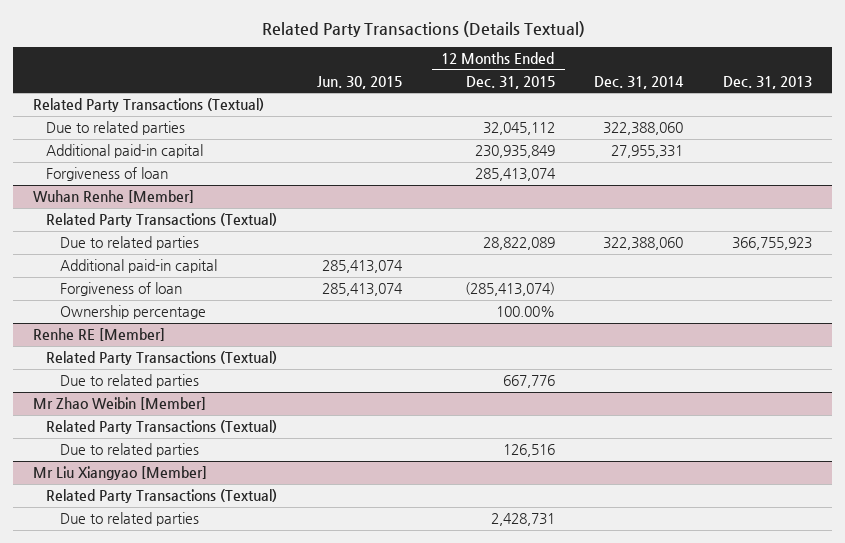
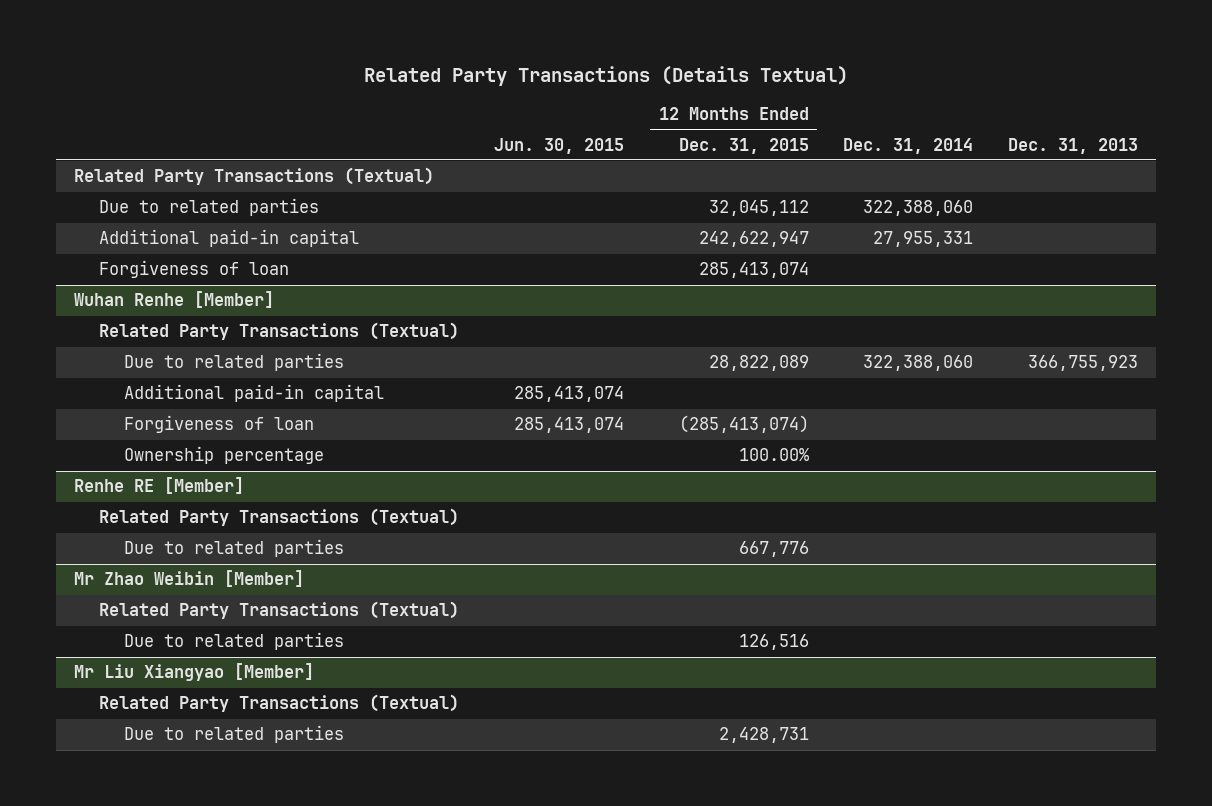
- Additional paid-in capital | | 230,935,849 | 27,955,331 |
+ Additional paid-in capital | | 242,622,947 | 27,955,331 |

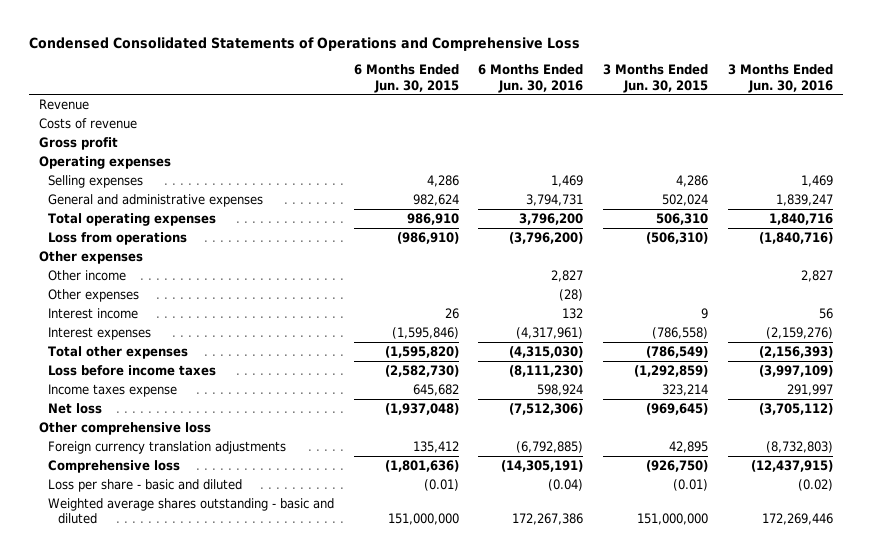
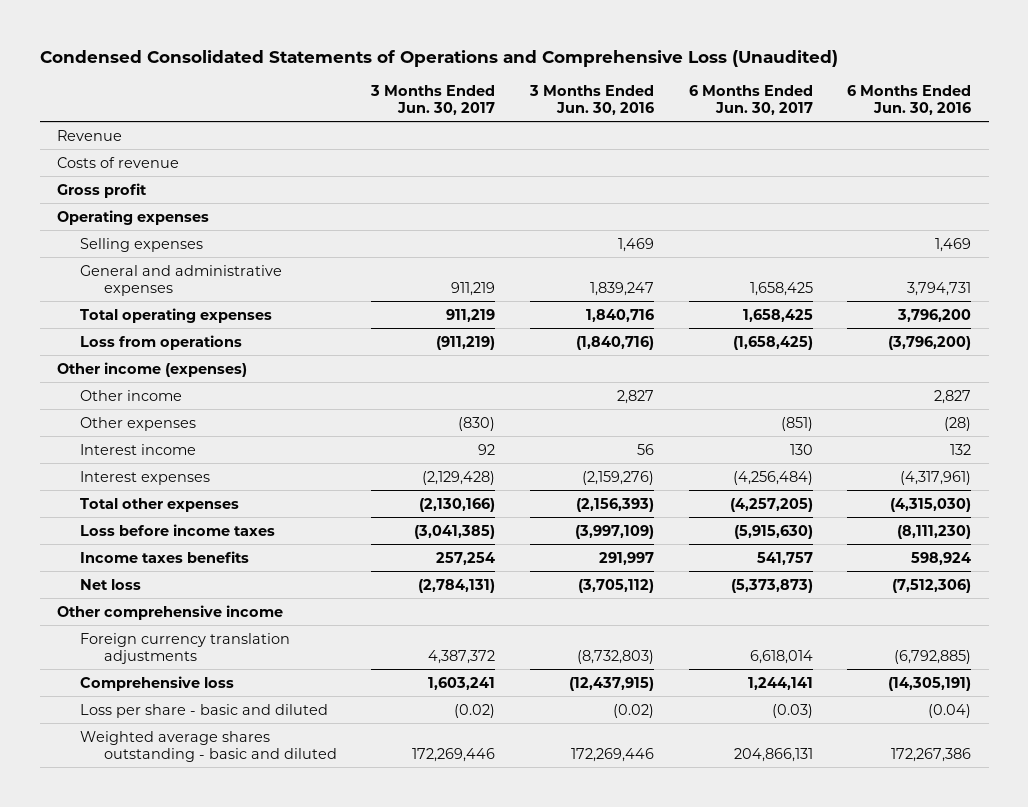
- Condensed Consolidated Statements of Operations and Comprehensive Loss
+ Condensed Consolidated Statements of Operations and Comprehensive Loss (Unaudited)
- | 6 Months Ended Jun. 30, 2015 | 6 Months Ended Jun. 30, 2016 | 3 Months Ended Jun. 30, 2015 | 3 Months Ended Jun. 30, 2016
+ | 3 Months Ended Jun. 30, 2017 | 3 Months Ended Jun. 30, 2016 | 6 Months Ended Jun. 30, 2017 | 6 Months Ended Jun. 30, 2016
- Other expenses
+ Other income (expenses)
- Income taxes expense | 645,682 | 598,924 | 323,214 | 291,997
+ Income taxes benefits | 257,254 | 291,997 | 541,757 | 598,924
- Other comprehensive loss
+ Other comprehensive income

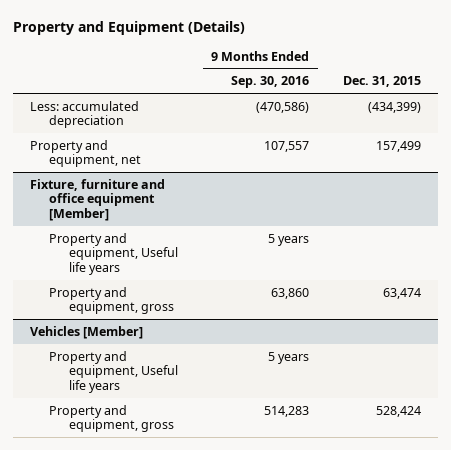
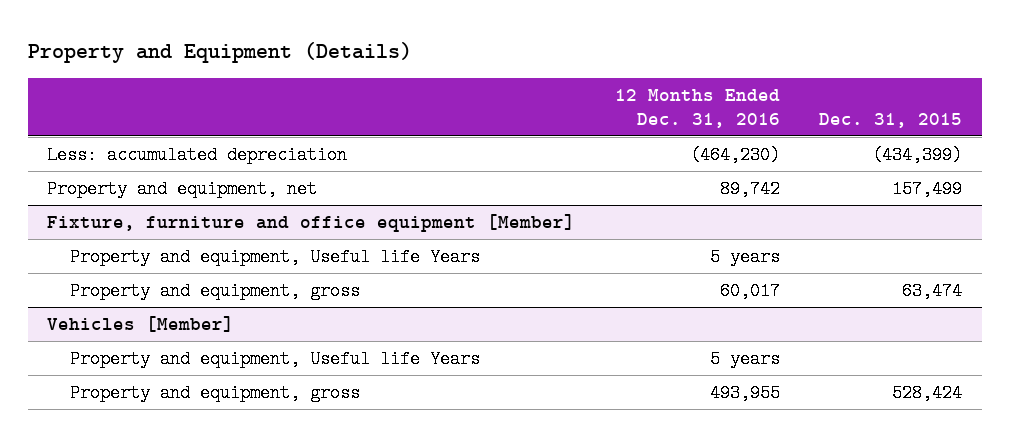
- | 9 Months Ended Sep. 30, 2016 | Dec. 31, 2015
+ | 12 Months Ended Dec. 31, 2016 | Dec. 31, 2015
@ Fixture, furniture and office equipment [Member]
- Property and equipment, Useful life years | 5 years |
+ Property and equipment, Useful life Years | 5 years |
@ Vehicles [Member]
- Property and equipment, Useful life years | 5 years |
+ Property and equipment, Useful life Years | 5 years |

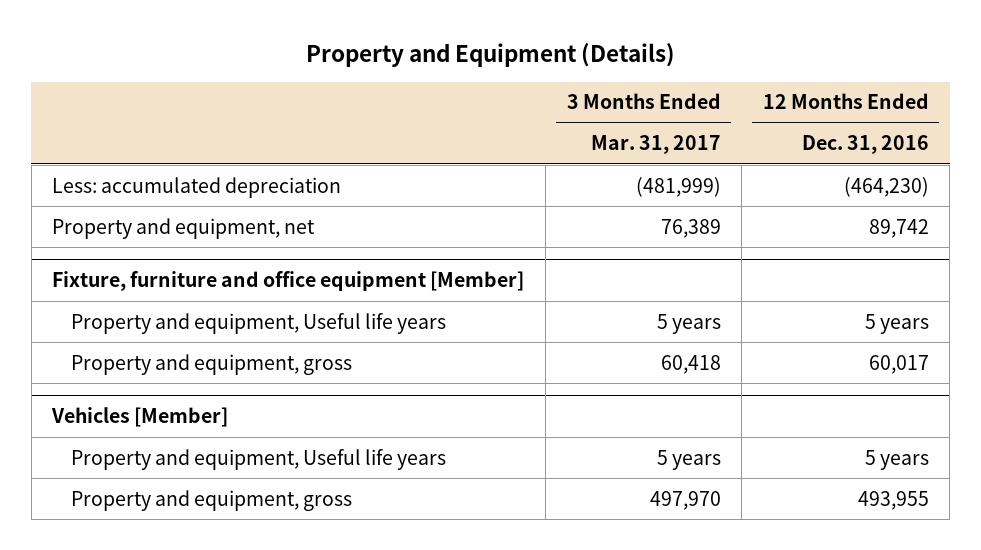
- | 12 Months Ended Dec. 31, 2016 | Dec. 31, 2015
+ | 3 Months Ended Mar. 31, 2017 | 12 Months Ended Dec. 31, 2016
@ Fixture, furniture and office equipment [Member]
- Property and equipment, Useful life Years | 5 years |
+ Property and equipment, Useful life years | 5 years | 5 years
@ Vehicles [Member]
- Property and equipment, Useful life Years | 5 years |
+ Property and equipment, Useful life years | 5 years | 5 years

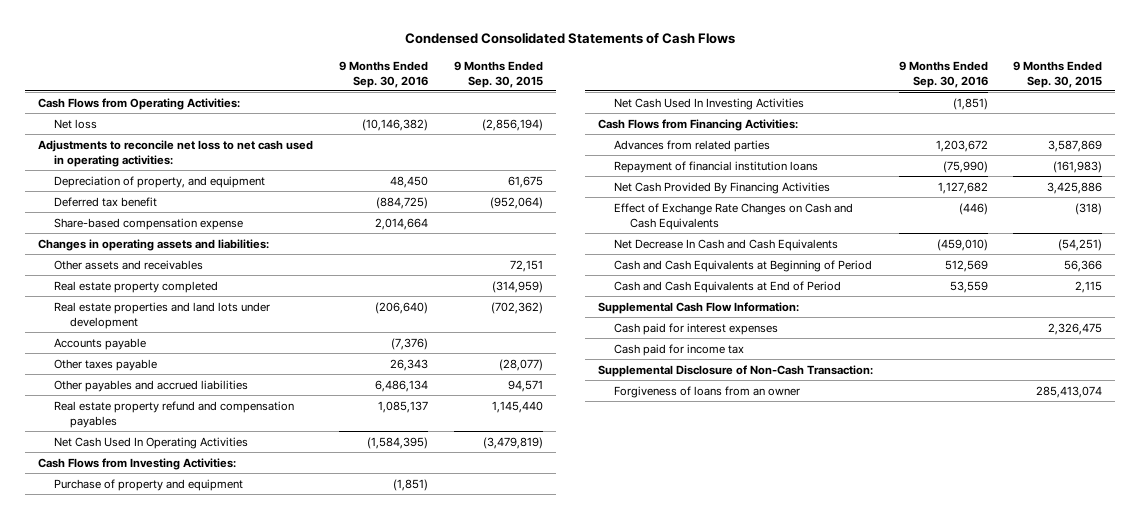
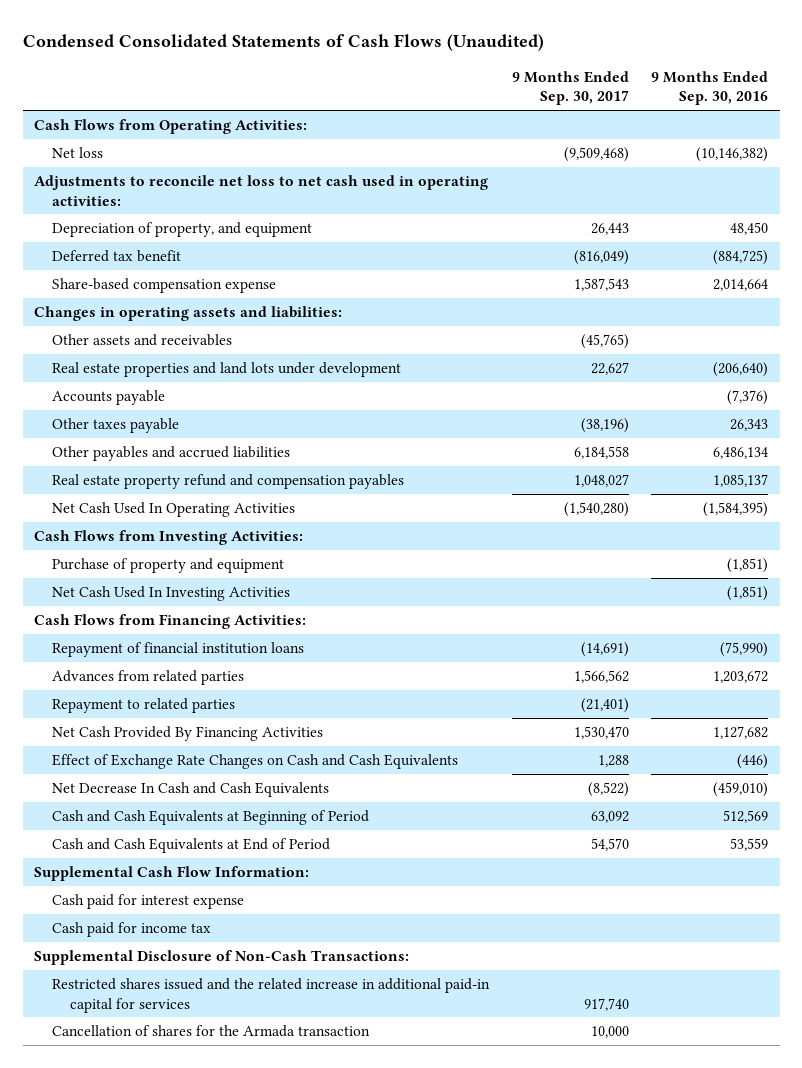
- Condensed Consolidated Statements of Cash Flows
+ Condensed Consolidated Statements of Cash Flows (Unaudited)
- | 9 Months Ended Sep. 30, 2016 | 9 Months Ended Sep. 30, 2015
+ | 9 Months Ended Sep. 30, 2017 | 9 Months Ended Sep. 30, 2016
- Real estate property completed | | (314,959)
moved down: Advances from related parties | 1,566,562 | 1,203,672
+ Repayment to related parties | (21,401) |
- Cash paid for interest expenses | | 2,326,475
+ Cash paid for interest expense
- Supplemental Disclosure of Non-Cash Transaction:
- Forgiveness of loans from an owner | | 285,413,074
+ Supplemental Disclosure of Non-Cash Transactions:
+ Restricted shares issued and the related increase in additional paid-in capital for services | 917,740 |
+ Cancellation of shares for the Armada transaction | 10,000 |

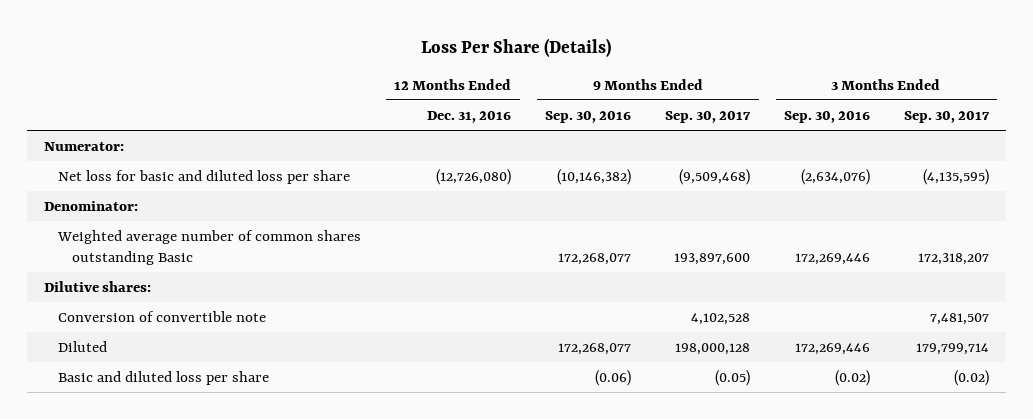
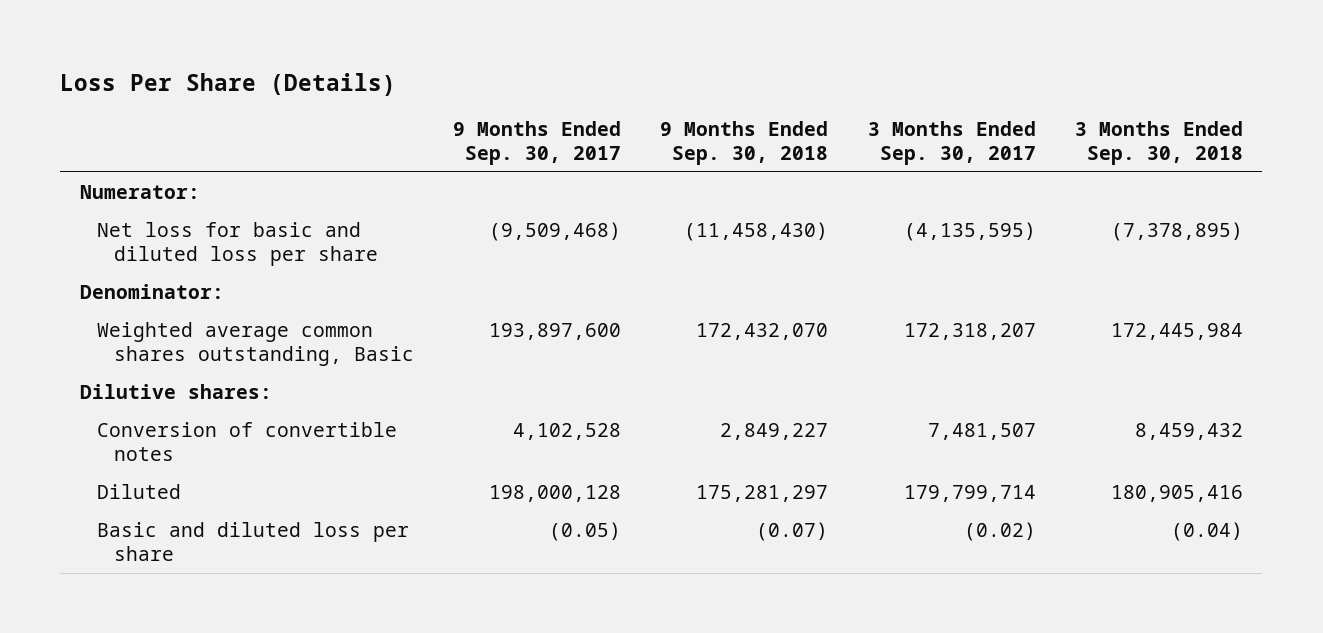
- | 12 Months Ended Dec. 31, 2016 | 9 Months Ended Sep. 30, 2016 | 9 Months Ended Sep. 30, 2017 | 3 Months Ended Sep. 30, 2016 | 3 Months Ended Sep. 30, 2017
+ | 9 Months Ended Sep. 30, 2017 | 9 Months Ended Sep. 30, 2018 | 3 Months Ended Sep. 30, 2017 | 3 Months Ended Sep. 30, 2018
- Weighted average number of common shares outstanding Basic | | 172,268,077 | 193,897,600 | 172,269,446 | 172,318,207
+ Weighted average common shares outstanding, Basic | 193,897,600 | 172,432,070 | 172,318,207 | 172,445,984
- Conversion of convertible note | | | 4,102,528 | | 7,481,507
+ Conversion of convertible notes | 4,102,528 | 2,849,227 | 7,481,507 | 8,459,432

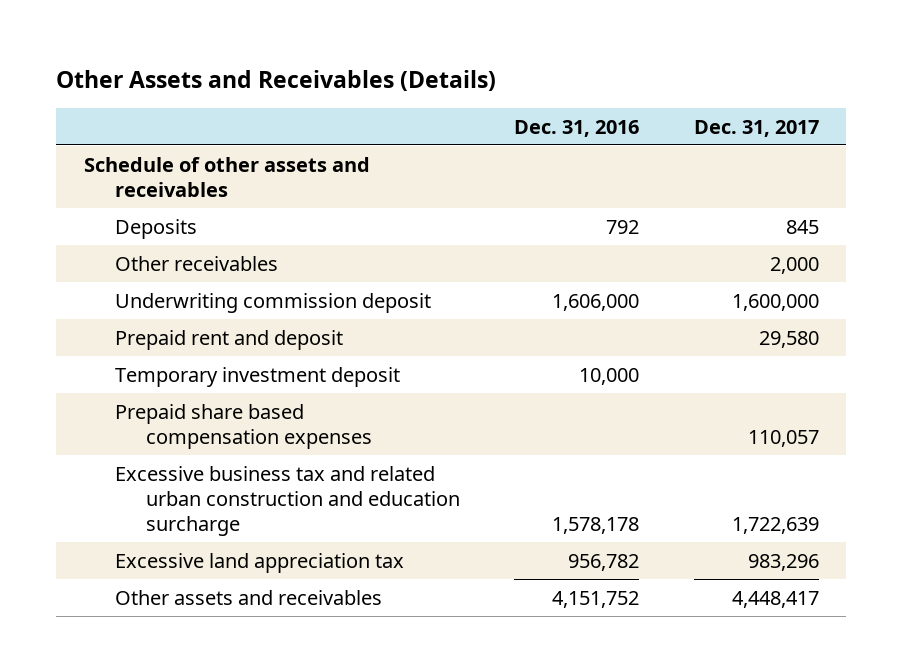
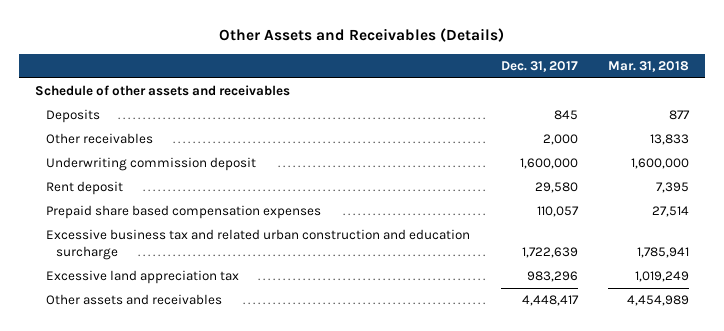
- | Dec. 31, 2016 | Dec. 31, 2017
+ | Dec. 31, 2017 | Mar. 31, 2018
- Prepaid rent and deposit | | 29,580
- Temporary investment deposit | 10,000 |
+ Rent deposit | 29,580 | 7,395

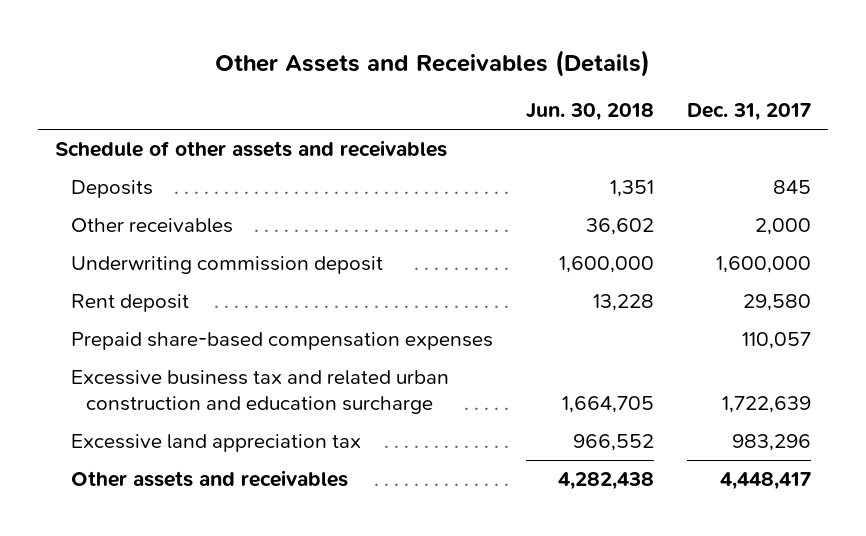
- | Dec. 31, 2017 | Mar. 31, 2018
+ | Jun. 30, 2018 | Dec. 31, 2017
- Prepaid share based compensation expenses | 110,057 | 27,514
+ Prepaid share-based compensation expenses | | 110,057

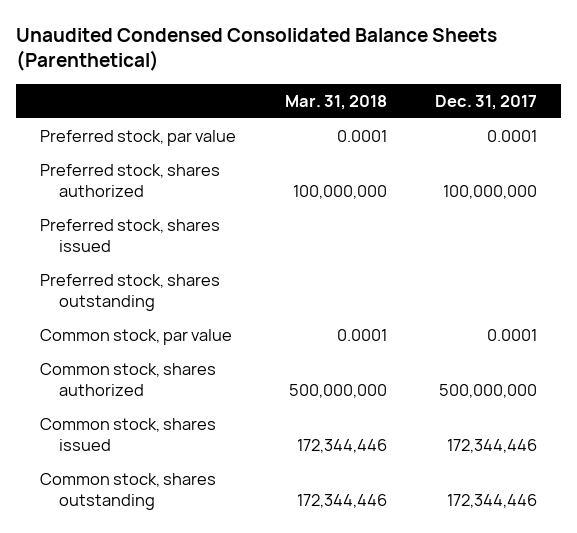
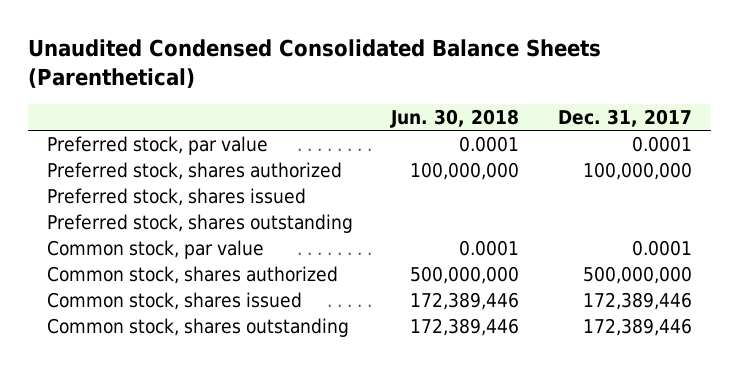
- | Mar. 31, 2018 | Dec. 31, 2017
+ | Jun. 30, 2018 | Dec. 31, 2017
- Common stock, shares issued | 172,344,446 | 172,344,446
- Common stock, shares outstanding | 172,344,446 | 172,344,446
+ Common stock, shares issued | 172,389,446 | 172,389,446
+ Common stock, shares outstanding | 172,389,446 | 172,389,446

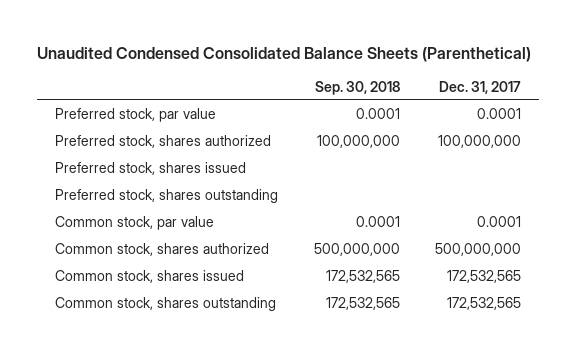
- | Jun. 30, 2018 | Dec. 31, 2017
+ | Sep. 30, 2018 | Dec. 31, 2017
- Common stock, shares issued | 172,389,446 | 172,389,446
- Common stock, shares outstanding | 172,389,446 | 172,389,446
+ Common stock, shares issued | 172,532,565 | 172,532,565
+ Common stock, shares outstanding | 172,532,565 | 172,532,565

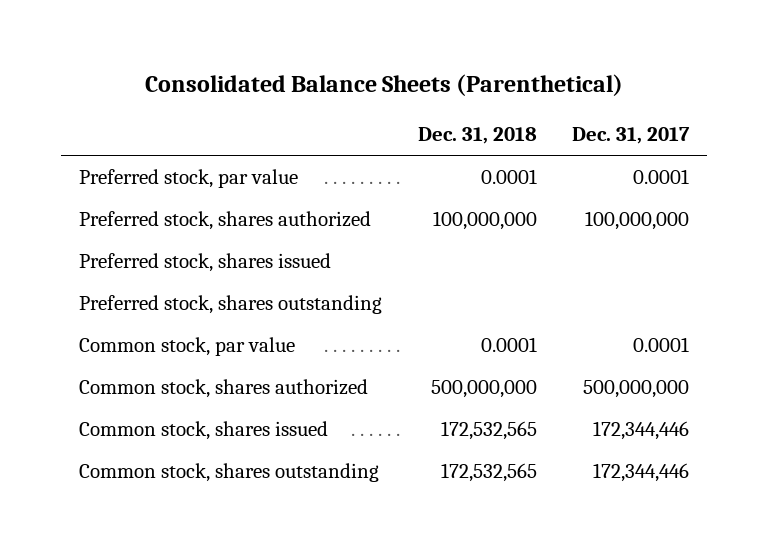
- Unaudited Condensed Consolidated Balance Sheets (Parenthetical)
+ Consolidated Balance Sheets (Parenthetical)
- | Sep. 30, 2018 | Dec. 31, 2017
+ | Dec. 31, 2018 | Dec. 31, 2017
- Common stock, shares issued | 172,532,565 | 172,532,565
- Common stock, shares outstanding | 172,532,565 | 172,532,565
+ Common stock, shares issued | 172,532,565 | 172,344,446
+ Common stock, shares outstanding | 172,532,565 | 172,344,446

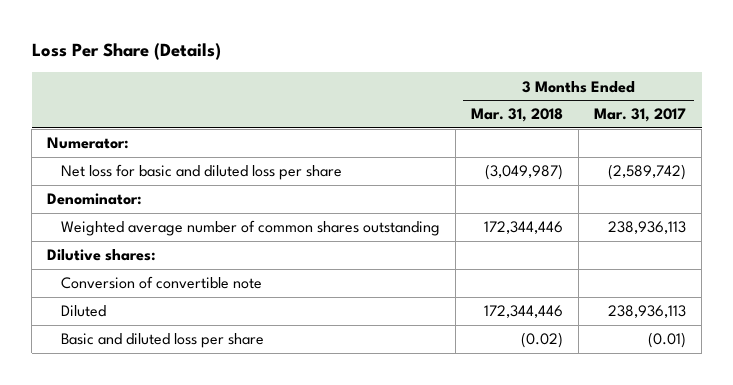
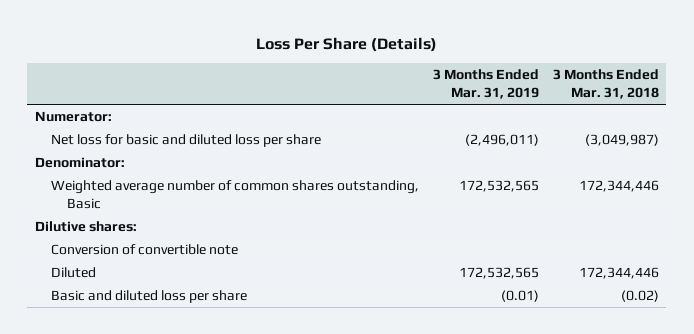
- | 3 Months Ended Mar. 31, 2018 | 3 Months Ended Mar. 31, 2017
+ | 3 Months Ended Mar. 31, 2019 | 3 Months Ended Mar. 31, 2018
- Weighted average number of common shares outstanding | 172,344,446 | 238,936,113
+ Weighted average number of common shares outstanding, Basic | 172,532,565 | 172,344,446

